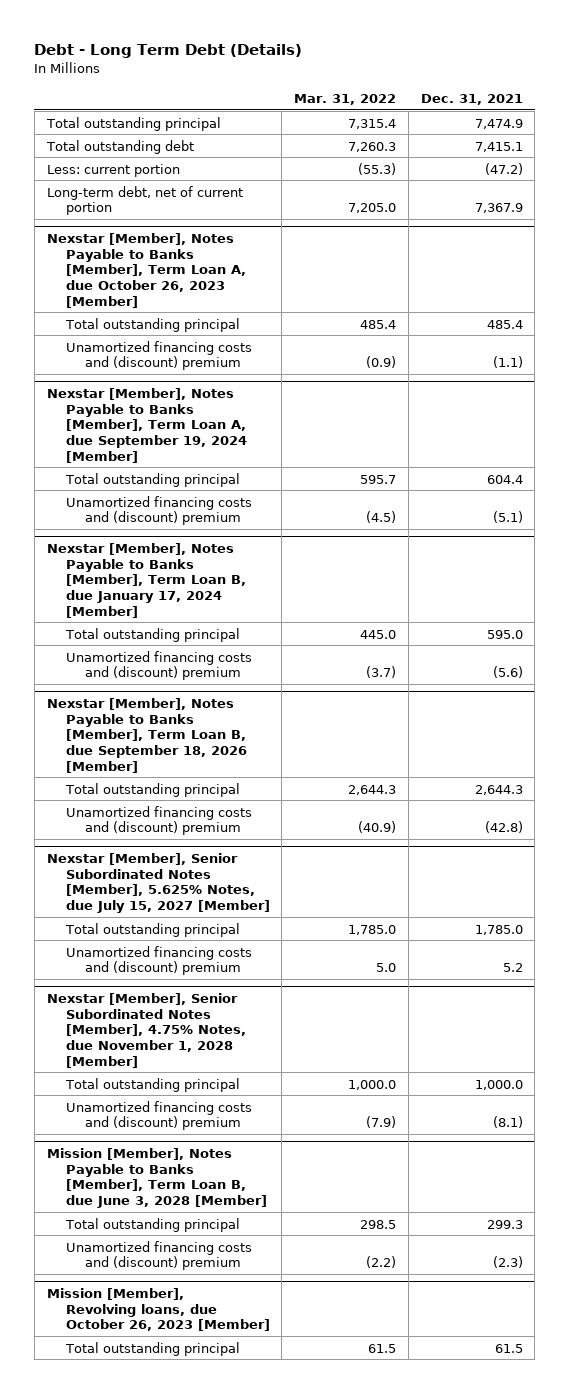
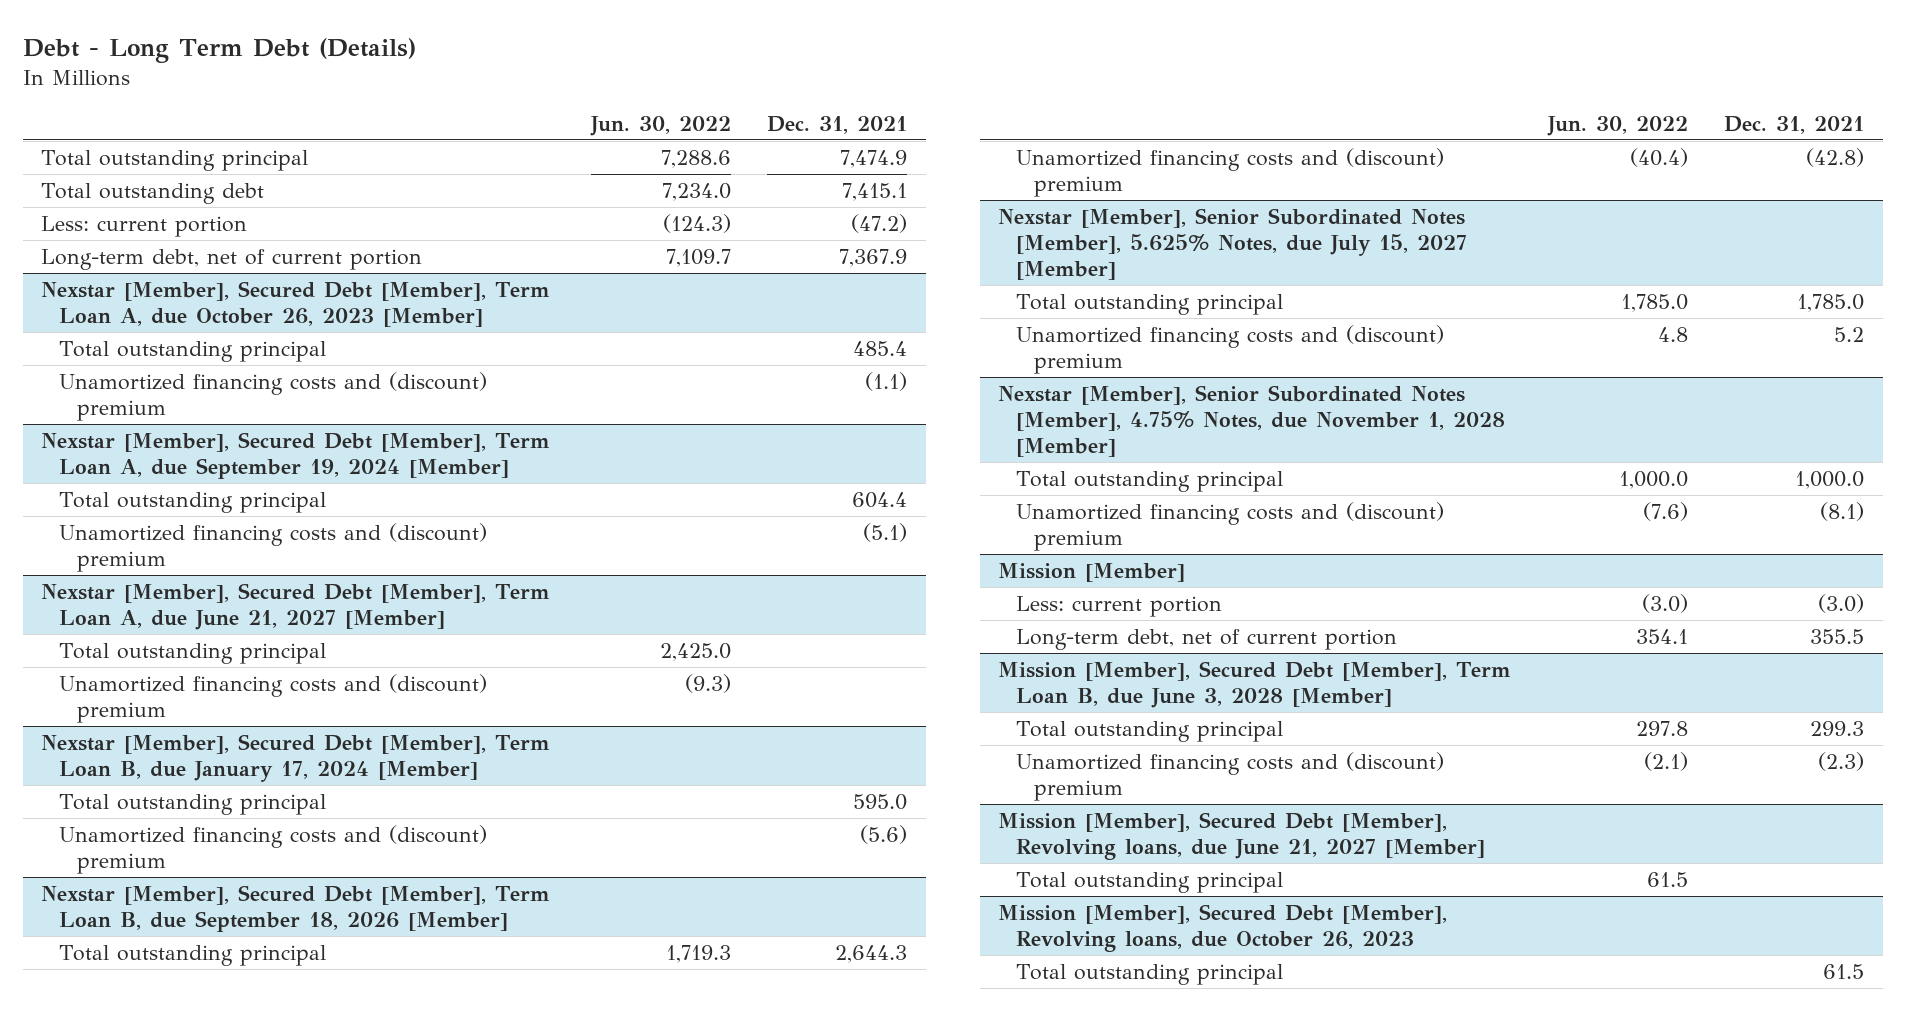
- | Mar. 31, 2022 | Dec. 31, 2021
+ | Jun. 30, 2022 | Dec. 31, 2021
- Nexstar [Member], Notes Payable to Banks [Member], Term Loan A, due October 26, 2023 [Member]
+ Nexstar [Member], Secured Debt [Member], Term Loan A, due October 26, 2023 [Member]
- Nexstar [Member], Notes Payable to Banks [Member], Term Loan A, due September 19, 2024 [Member]
+ Nexstar [Member], Secured Debt [Member], Term Loan A, due September 19, 2024 [Member]
- Nexstar [Member], Notes Payable to Banks [Member], Term Loan B, due January 17, 2024 [Member]
+ Nexstar [Member], Secured Debt [Member], Term Loan A, due June 21, 2027 [Member]
+ Total outstanding principal | 2,425.0 |
+ Unamortized financing costs and (discount) premium | (9.3) |
+ Nexstar [Member], Secured Debt [Member], Term Loan B, due January 17, 2024 [Member]
- Nexstar [Member], Notes Payable to Banks [Member], Term Loan B, due September 18, 2026 [Member]
+ Nexstar [Member], Secured Debt [Member], Term Loan B, due September 18, 2026 [Member]
- Mission [Member], Notes Payable to Banks [Member], Term Loan B, due June 3, 2028 [Member]
+ Mission [Member]
+ Less: current portion | (3.0) | (3.0)
+ Long-term debt, net of current portion | 354.1 | 355.5
+ Mission [Member], Secured Debt [Member], Term Loan B, due June 3, 2028 [Member]
- Mission [Member], Revolving loans, due October 26, 2023 [Member]
+ Mission [Member], Secured Debt [Member], Revolving loans, due June 21, 2027 [Member]
+ Total outstanding principal | 61.5 |
+ Mission [Member], Secured Debt [Member], Revolving loans, due October 26, 2023

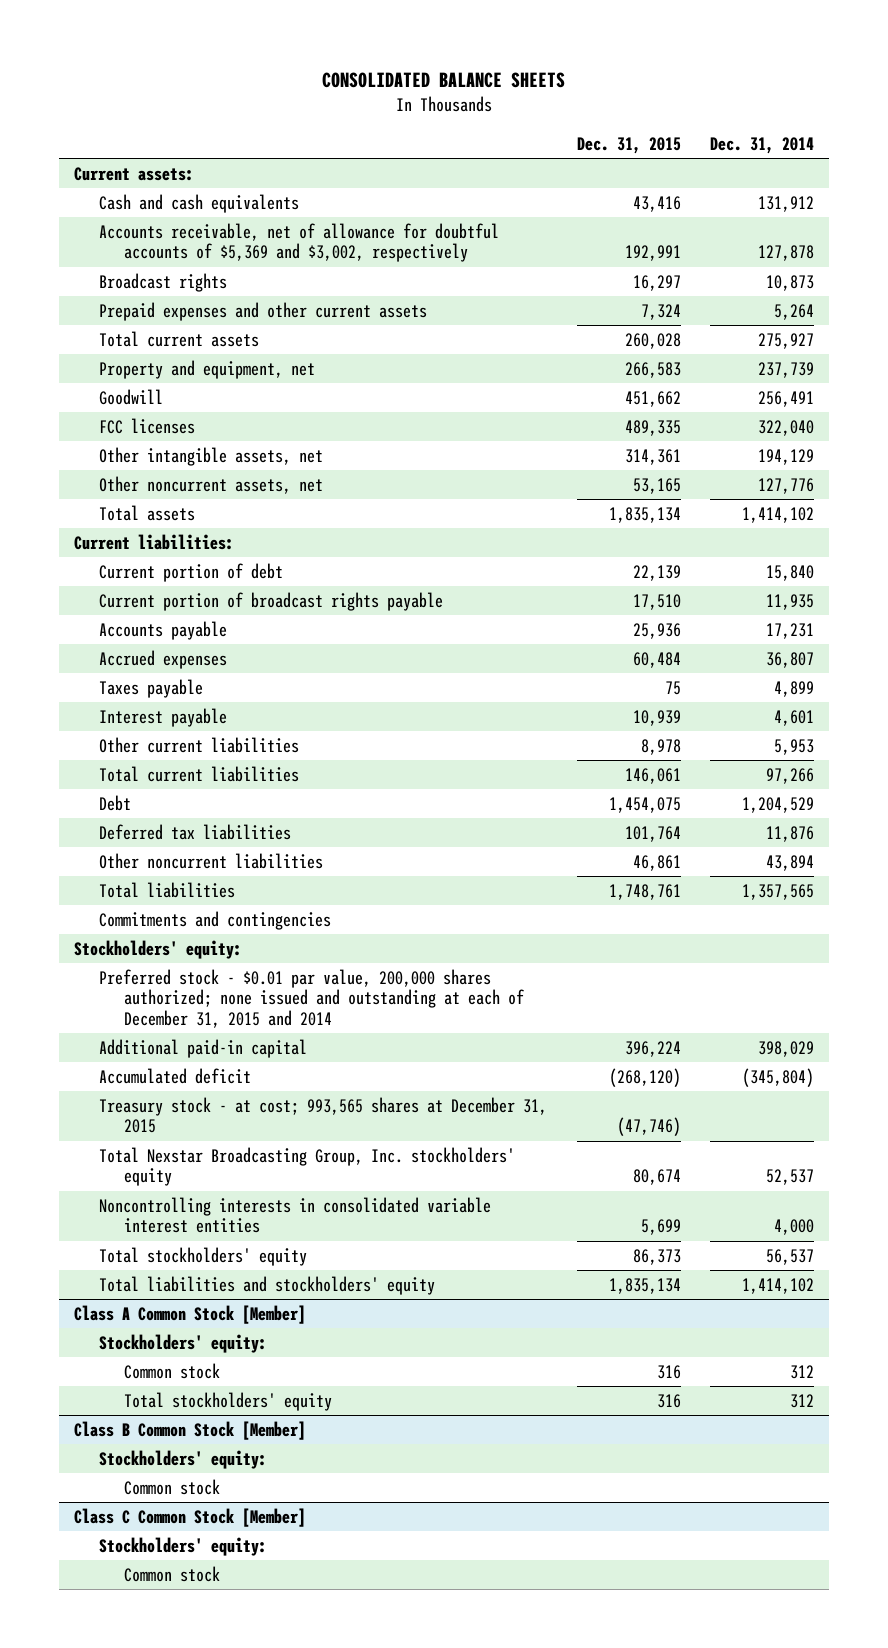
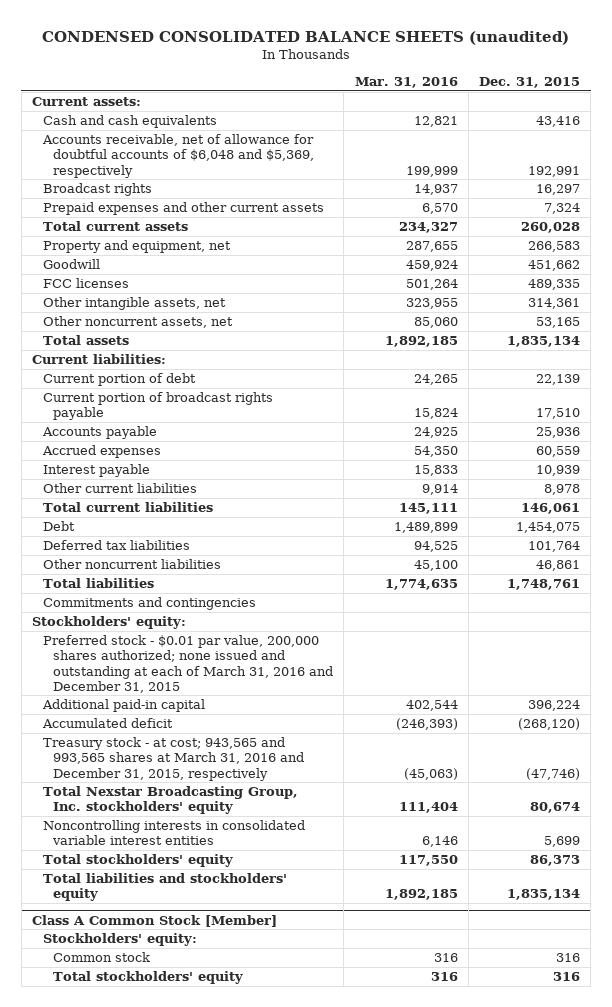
- CONSOLIDATED BALANCE SHEETS
+ CONDENSED CONSOLIDATED BALANCE SHEETS (unaudited)
- | Dec. 31, 2015 | Dec. 31, 2014
+ | Mar. 31, 2016 | Dec. 31, 2015
- Accounts receivable, net of allowance for doubtful accounts of $5,369 and $3,002, respectively | 192,991 | 127,878
+ Accounts receivable, net of allowance for doubtful accounts of $6,048 and $5,369, respectively | 199,999 | 192,991
- Accrued expenses | 60,484 | 36,807
- Taxes payable | 75 | 4,899
+ Accrued expenses | 54,350 | 60,559
- Preferred stock - $0.01 par value, 200,000 shares authorized; none issued and outstanding at each of December 31, 2015 and 2014
+ Preferred stock - $0.01 par value, 200,000 shares authorized; none issued and outstanding at each of March 31, 2016 and December 31, 2015
- Treasury stock - at cost; 993,565 shares at December 31, 2015 | (47,746) |
+ Treasury stock - at cost; 943,565 and 993,565 shares at March 31, 2016 and December 31, 2015, respectively | (45,063) | (47,746)
- Class B Common Stock [Member]
- Stockholders' equity:
- Common stock
- Class C Common Stock [Member]
- Stockholders' equity:
- Common stock

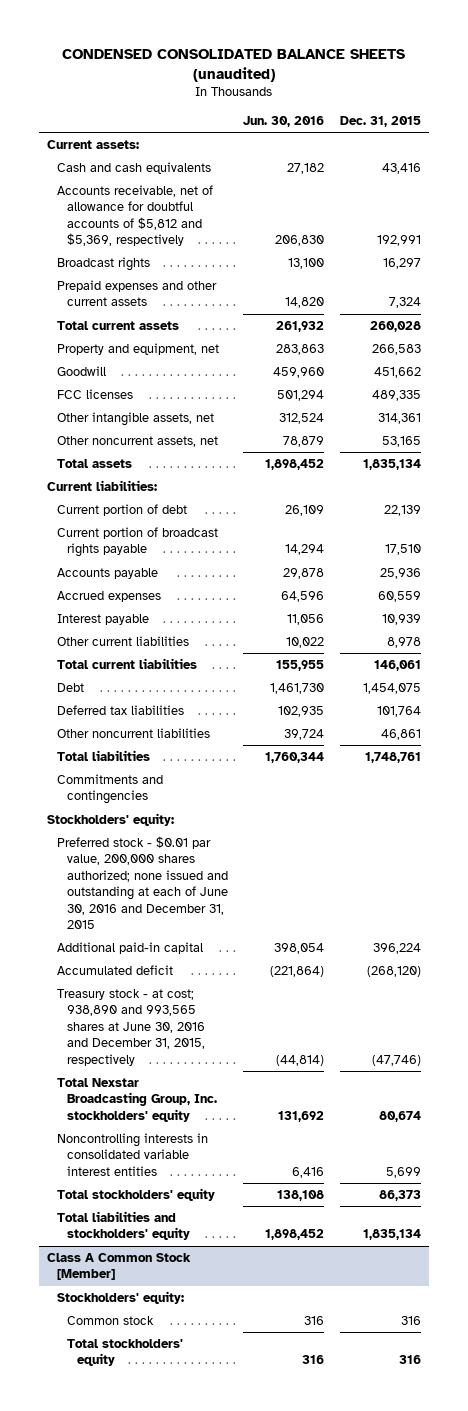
- | Mar. 31, 2016 | Dec. 31, 2015
+ | Jun. 30, 2016 | Dec. 31, 2015
- Accounts receivable, net of allowance for doubtful accounts of $6,048 and $5,369, respectively | 199,999 | 192,991
+ Accounts receivable, net of allowance for doubtful accounts of $5,812 and $5,369, respectively | 206,830 | 192,991
- Preferred stock - $0.01 par value, 200,000 shares authorized; none issued and outstanding at each of March 31, 2016 and December 31, 2015
+ Preferred stock - $0.01 par value, 200,000 shares authorized; none issued and outstanding at each of June 30, 2016 and December 31, 2015
- Treasury stock - at cost; 943,565 and 993,565 shares at March 31, 2016 and December 31, 2015, respectively | (45,063) | (47,746)
+ Treasury stock - at cost; 938,890 and 993,565 shares at June 30, 2016 and December 31, 2015, respectively | (44,814) | (47,746)

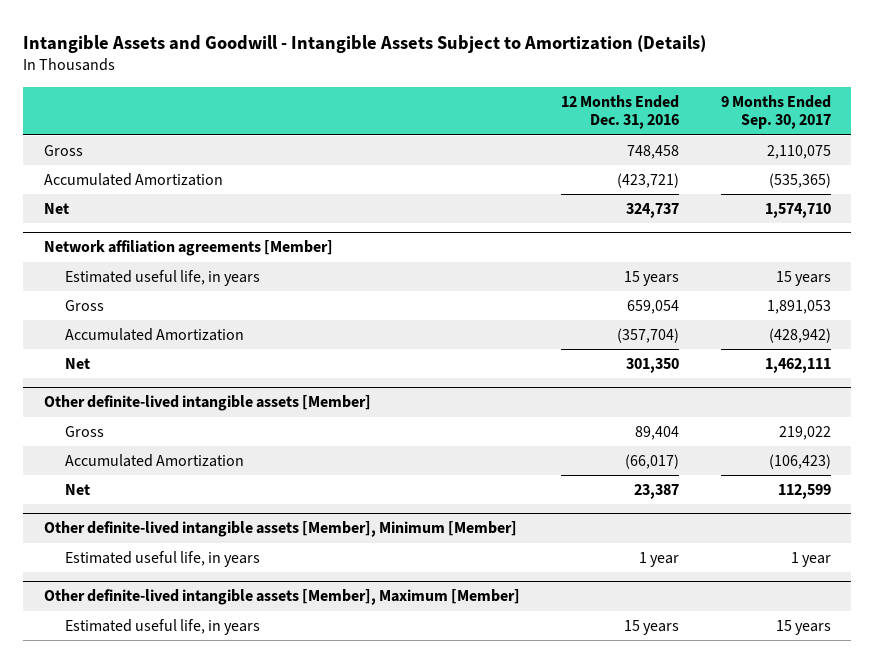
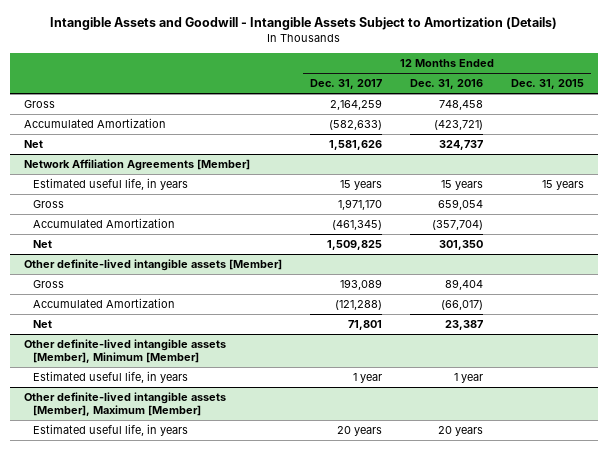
- | 12 Months Ended Dec. 31, 2016 | 9 Months Ended Sep. 30, 2017
+ | 12 Months Ended Dec. 31, 2017 | 12 Months Ended Dec. 31, 2016 | 12 Months Ended Dec. 31, 2015
- Network affiliation agreements [Member]
+ Network Affiliation Agreements [Member]
@ Other definite-lived intangible assets [Member], Maximum [Member]
- Estimated useful life, in years | 15 years | 15 years
+ Estimated useful life, in years | 20 years | 20 years |

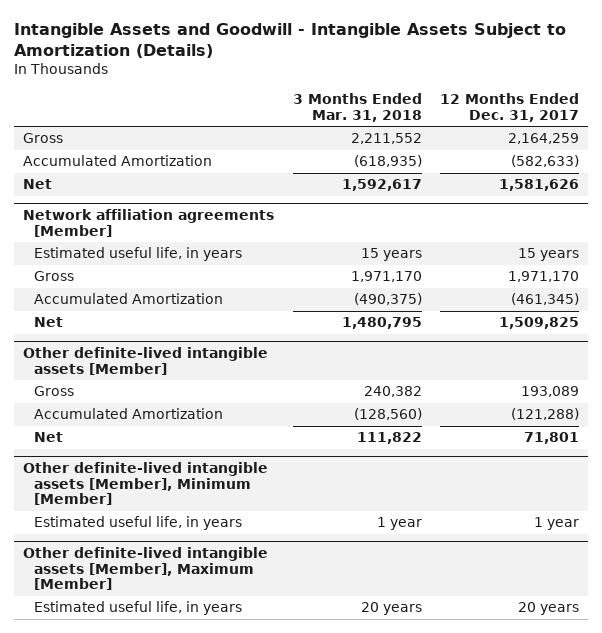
- | 12 Months Ended Dec. 31, 2017 | 12 Months Ended Dec. 31, 2016 | 12 Months Ended Dec. 31, 2015
+ | 3 Months Ended Mar. 31, 2018 | 12 Months Ended Dec. 31, 2017
- Network Affiliation Agreements [Member]
+ Network affiliation agreements [Member]

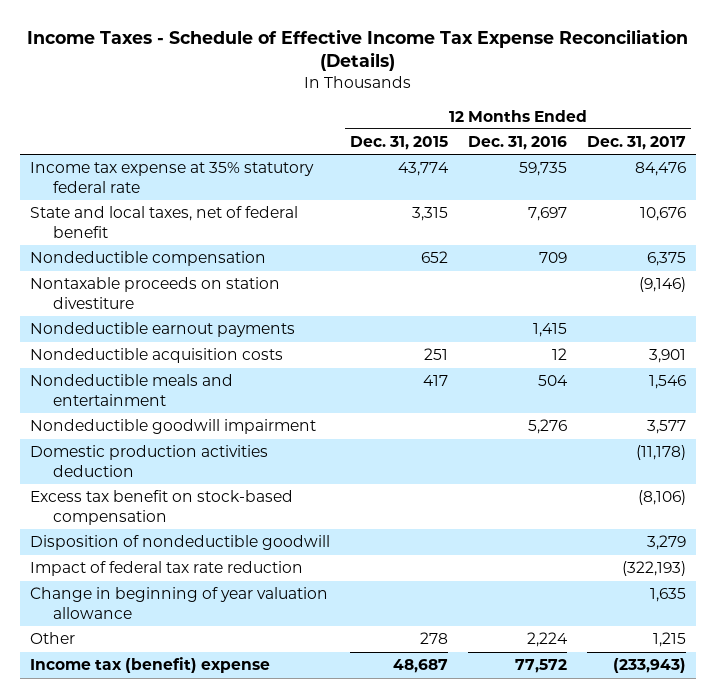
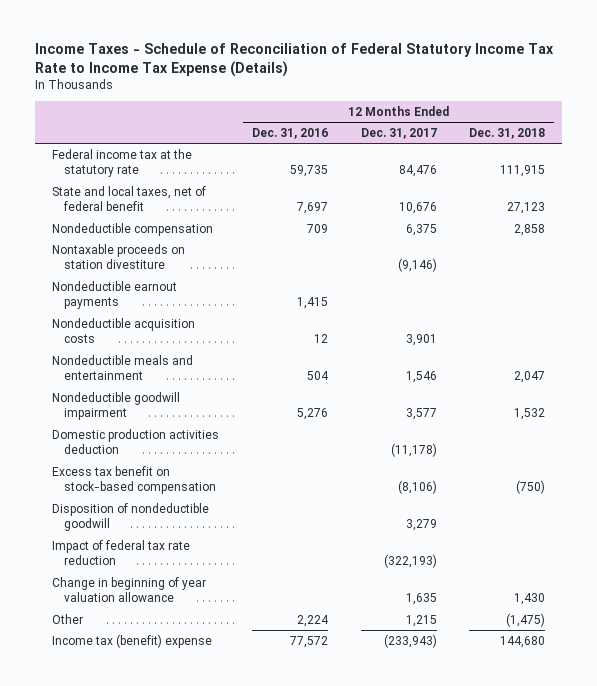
- Income Taxes - Schedule of Effective Income Tax Expense Reconciliation (Details)
+ Income Taxes - Schedule of Reconciliation of Federal Statutory Income Tax Rate to Income Tax Expense (Details)
- | 12 Months Ended Dec. 31, 2015 | 12 Months Ended Dec. 31, 2016 | 12 Months Ended Dec. 31, 2017
+ | 12 Months Ended Dec. 31, 2016 | 12 Months Ended Dec. 31, 2017 | 12 Months Ended Dec. 31, 2018
- Income tax expense at 35% statutory federal rate | 43,774 | 59,735 | 84,476
+ Federal income tax at the statutory rate | 59,735 | 84,476 | 111,915

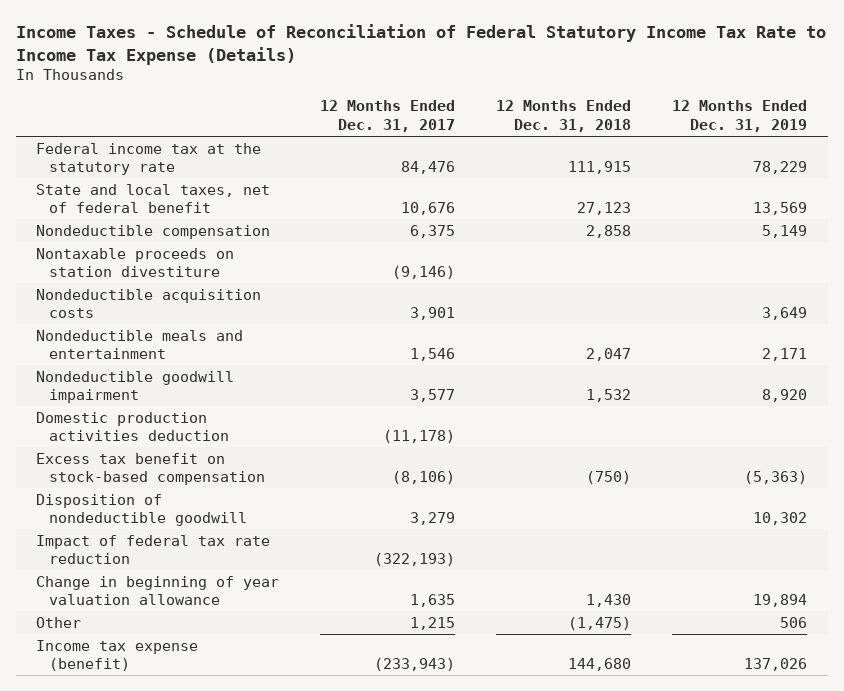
- | 12 Months Ended Dec. 31, 2016 | 12 Months Ended Dec. 31, 2017 | 12 Months Ended Dec. 31, 2018
+ | 12 Months Ended Dec. 31, 2017 | 12 Months Ended Dec. 31, 2018 | 12 Months Ended Dec. 31, 2019
- Nondeductible earnout payments | 1,415 | |
- Income tax (benefit) expense | 77,572 | (233,943) | 144,680
+ Income tax expense (benefit) | (233,943) | 144,680 | 137,026

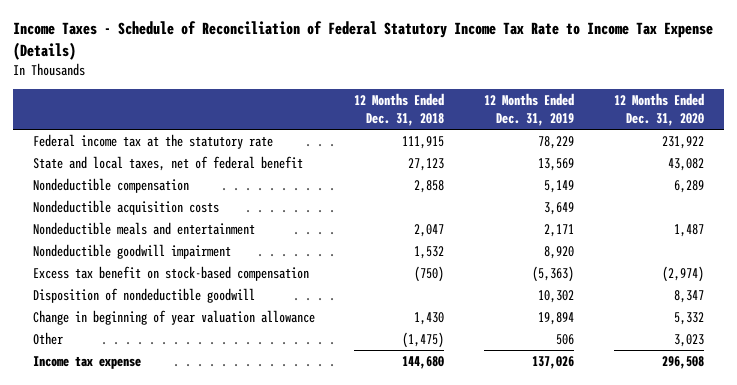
- | 12 Months Ended Dec. 31, 2017 | 12 Months Ended Dec. 31, 2018 | 12 Months Ended Dec. 31, 2019
+ | 12 Months Ended Dec. 31, 2018 | 12 Months Ended Dec. 31, 2019 | 12 Months Ended Dec. 31, 2020
- Nontaxable proceeds on station divestiture | (9,146) | |
- Domestic production activities deduction | (11,178) | |
- Impact of federal tax rate reduction | (322,193) | |
- Income tax expense (benefit) | (233,943) | 144,680 | 137,026
+ Income tax expense | 144,680 | 137,026 | 296,508

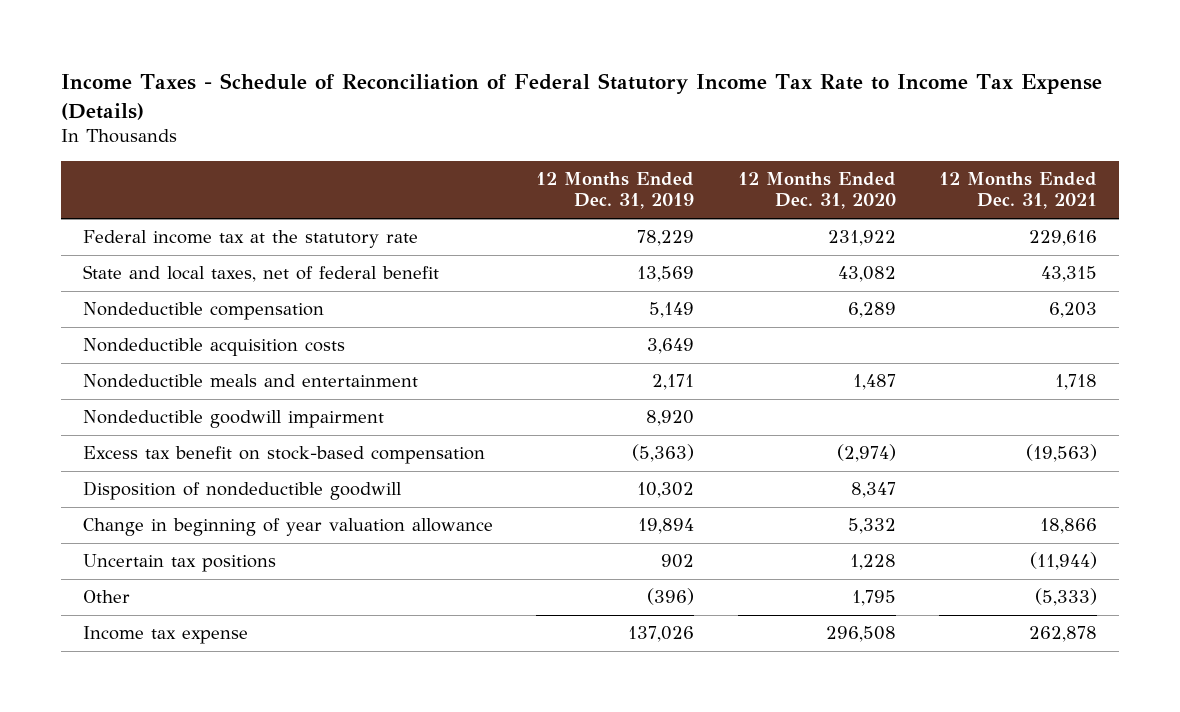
- | 12 Months Ended Dec. 31, 2018 | 12 Months Ended Dec. 31, 2019 | 12 Months Ended Dec. 31, 2020
+ | 12 Months Ended Dec. 31, 2019 | 12 Months Ended Dec. 31, 2020 | 12 Months Ended Dec. 31, 2021
- Other | (1,475) | 506 | 3,023
+ Uncertain tax positions | 902 | 1,228 | (11,944)
+ Other | (396) | 1,795 | (5,333)

